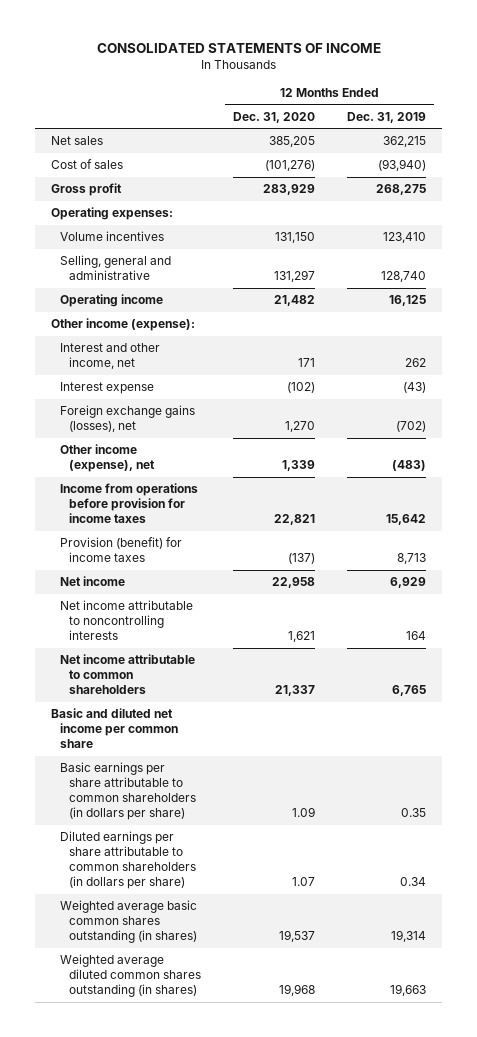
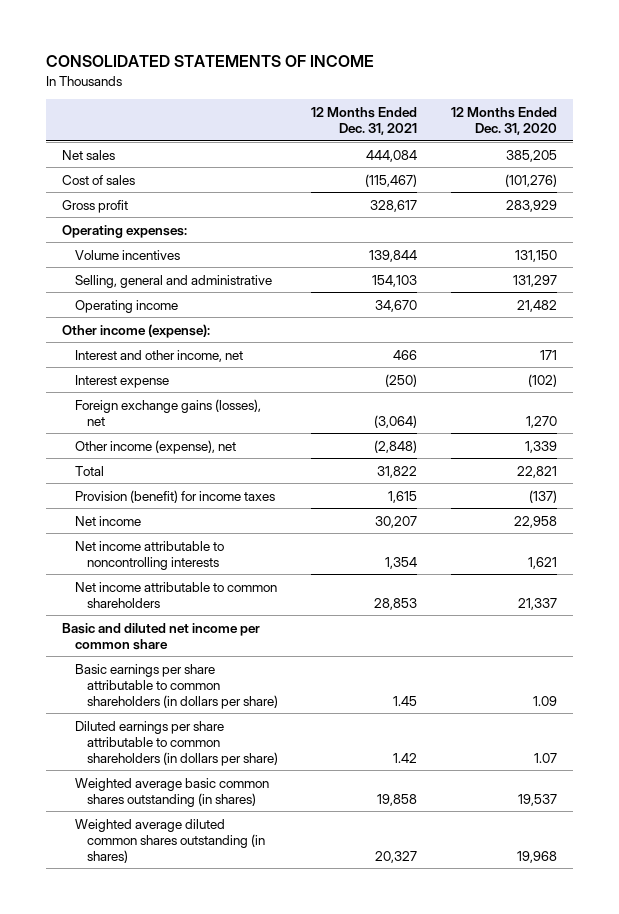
- | 12 Months Ended Dec. 31, 2020 | 12 Months Ended Dec. 31, 2019
+ | 12 Months Ended Dec. 31, 2021 | 12 Months Ended Dec. 31, 2020
- Income from operations before provision for income taxes | 22,821 | 15,642
+ Total | 31,822 | 22,821

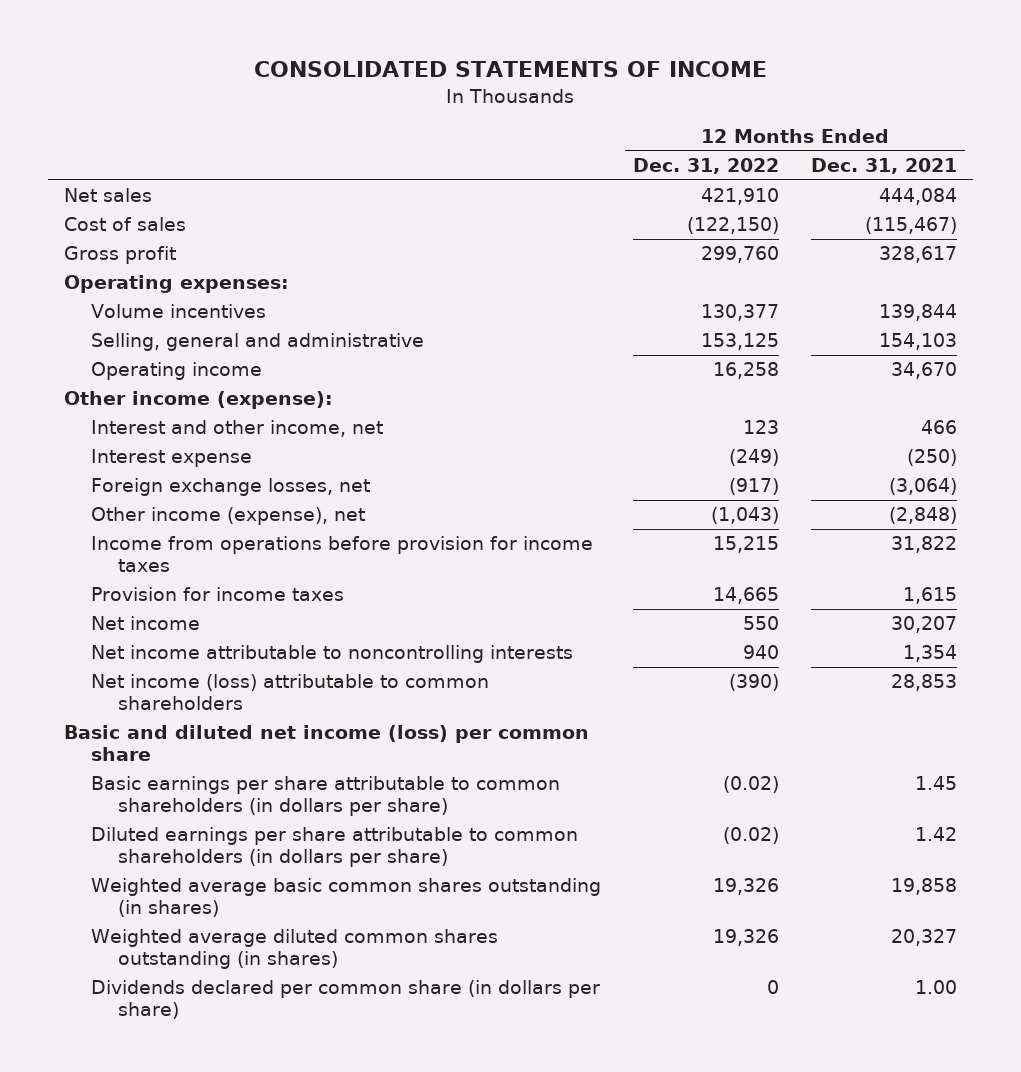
- | 12 Months Ended Dec. 31, 2021 | 12 Months Ended Dec. 31, 2020
+ | 12 Months Ended Dec. 31, 2022 | 12 Months Ended Dec. 31, 2021
- Foreign exchange gains (losses), net | (3,064) | 1,270
+ Foreign exchange losses, net | (917) | (3,064)
- Total | 31,822 | 22,821
- Provision (benefit) for income taxes | 1,615 | (137)
+ Income from operations before provision for income taxes | 15,215 | 31,822
+ Provision for income taxes | 14,665 | 1,615
- Net income attributable to common shareholders | 28,853 | 21,337
- Basic and diluted net income per common share
+ Net income (loss) attributable to common shareholders | (390) | 28,853
+ Basic and diluted net income (loss) per common share
+ Dividends declared per common share (in dollars per share) | 0 | 1.00

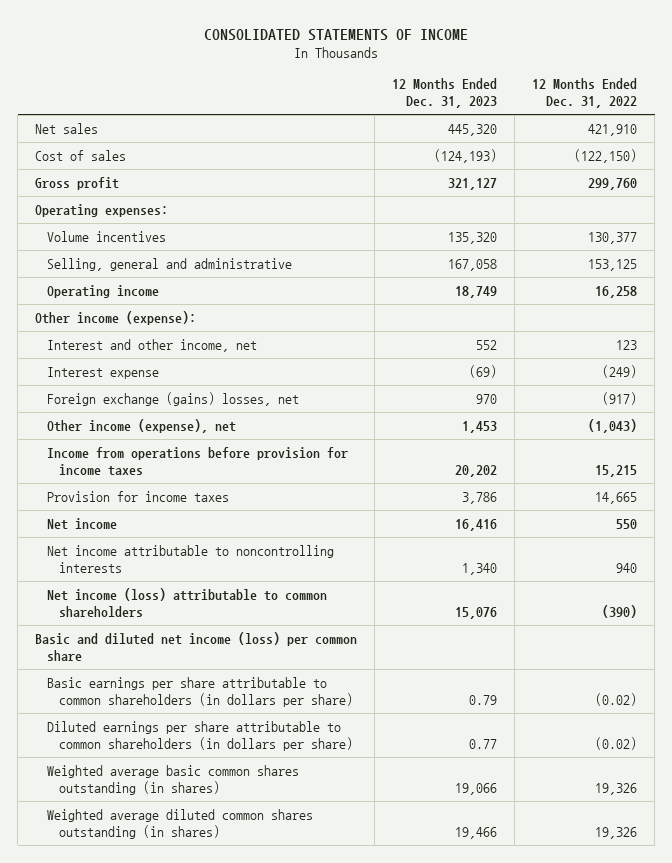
- | 12 Months Ended Dec. 31, 2022 | 12 Months Ended Dec. 31, 2021
+ | 12 Months Ended Dec. 31, 2023 | 12 Months Ended Dec. 31, 2022
- Foreign exchange losses, net | (917) | (3,064)
+ Foreign exchange (gains) losses, net | 970 | (917)
- Dividends declared per common share (in dollars per share) | 0 | 1.00

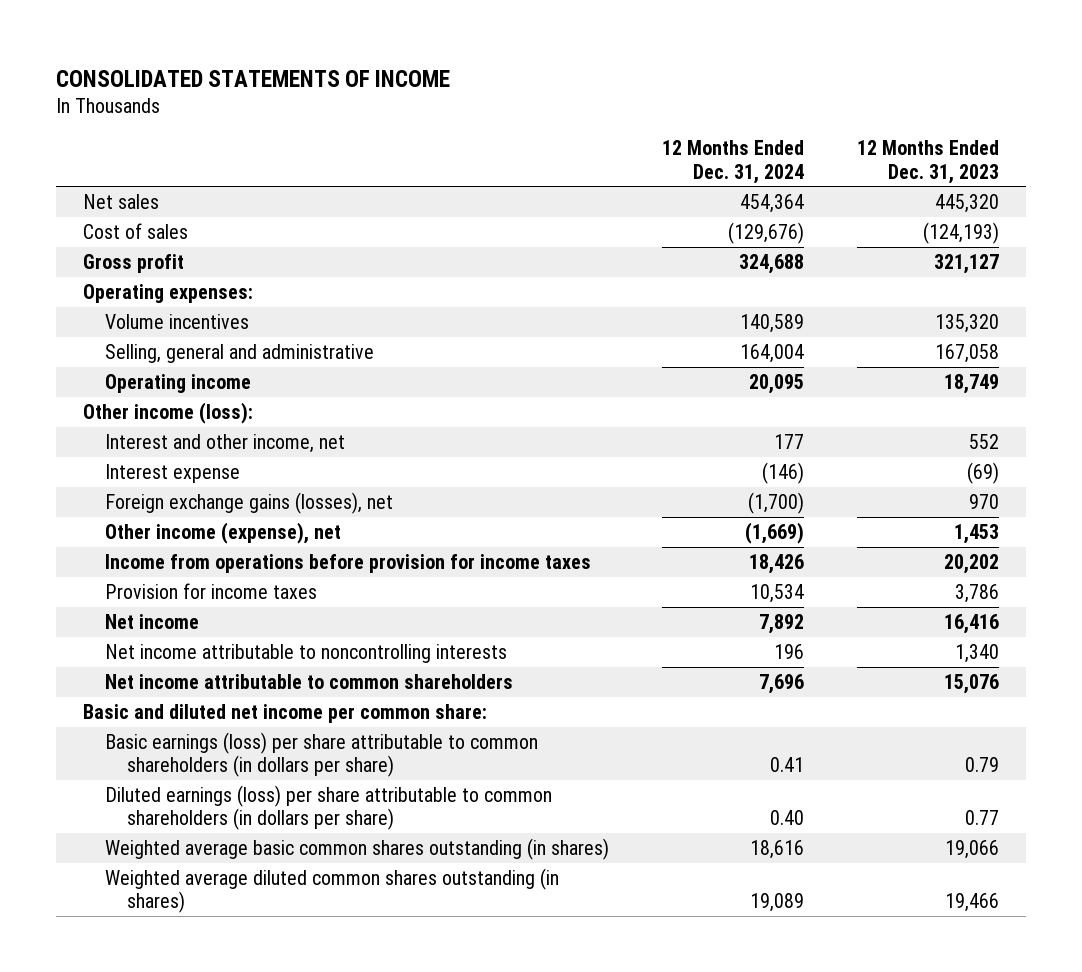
- | 12 Months Ended Dec. 31, 2023 | 12 Months Ended Dec. 31, 2022
+ | 12 Months Ended Dec. 31, 2024 | 12 Months Ended Dec. 31, 2023
- Other income (expense):
+ Other income (loss):
- Foreign exchange (gains) losses, net | 970 | (917)
+ Foreign exchange gains (losses), net | (1,700) | 970
- Net income (loss) attributable to common shareholders | 15,076 | (390)
- Basic and diluted net income (loss) per common share
- Basic earnings per share attributable to common shareholders (in dollars per share) | 0.79 | (0.02)
- Diluted earnings per share attributable to common shareholders (in dollars per share) | 0.77 | (0.02)
+ Net income attributable to common shareholders | 7,696 | 15,076
+ Basic and diluted net income per common share:
+ Basic earnings (loss) per share attributable to common shareholders (in dollars per share) | 0.41 | 0.79
+ Diluted earnings (loss) per share attributable to common shareholders (in dollars per share) | 0.40 | 0.77

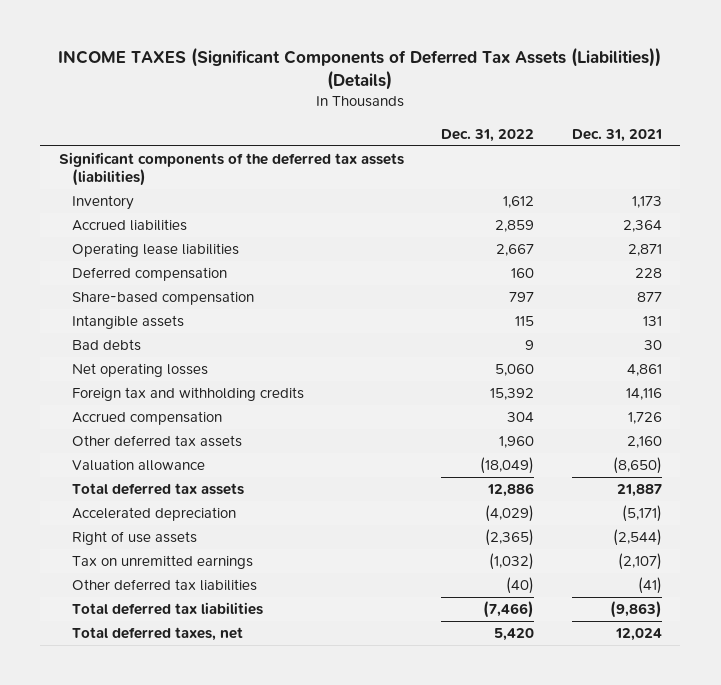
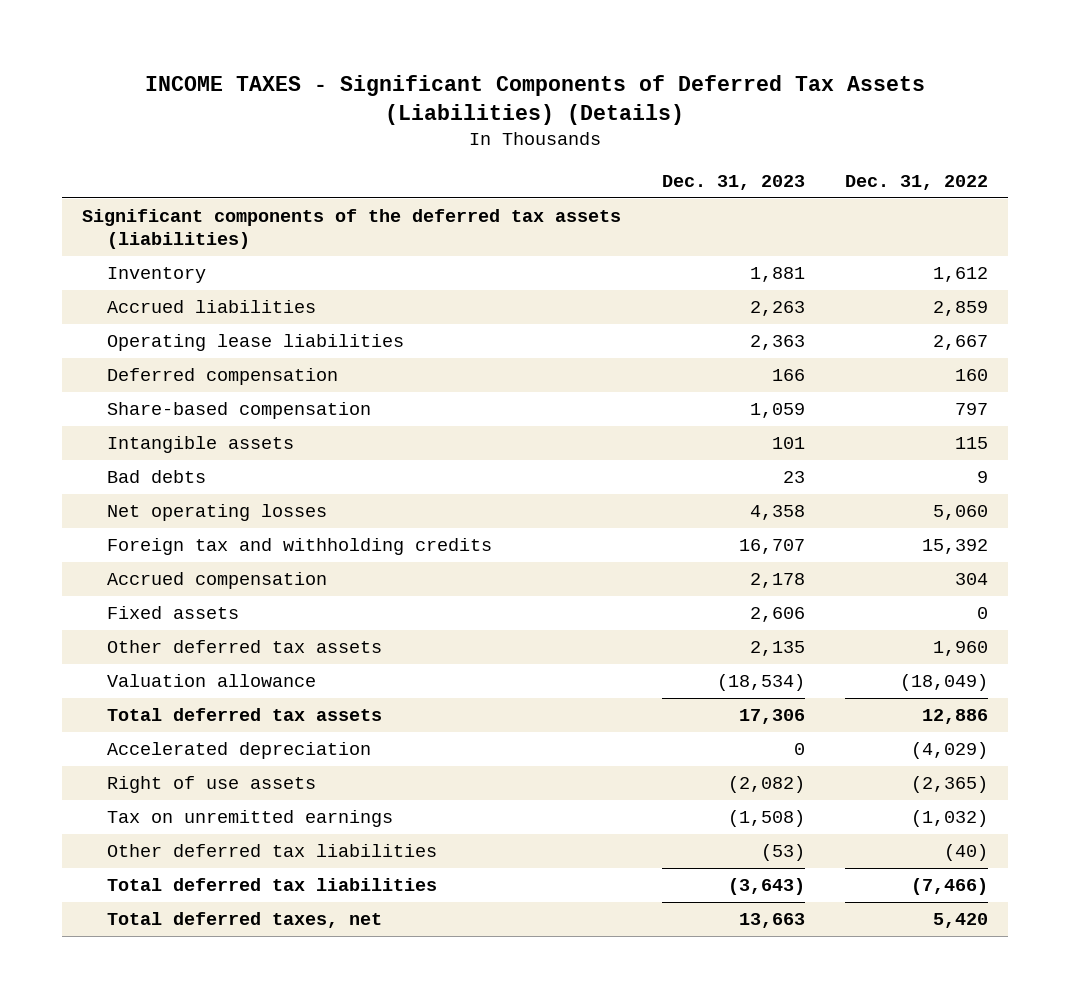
- INCOME TAXES (Significant Components of Deferred Tax Assets (Liabilities)) (Details)
+ INCOME TAXES - Significant Components of Deferred Tax Assets (Liabilities) (Details)
- | Dec. 31, 2022 | Dec. 31, 2021
+ | Dec. 31, 2023 | Dec. 31, 2022
+ Fixed assets | 2,606 | 0

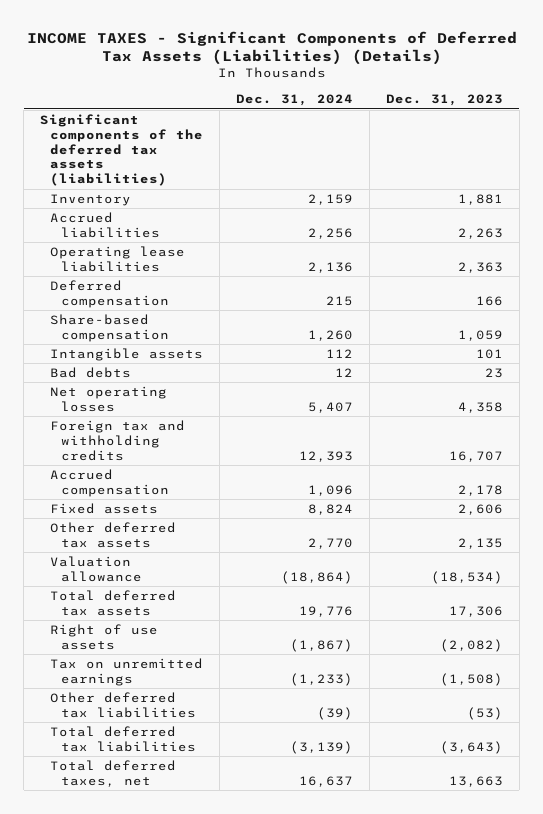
- | Dec. 31, 2023 | Dec. 31, 2022
+ | Dec. 31, 2024 | Dec. 31, 2023
- Accelerated depreciation | 0 | (4,029)

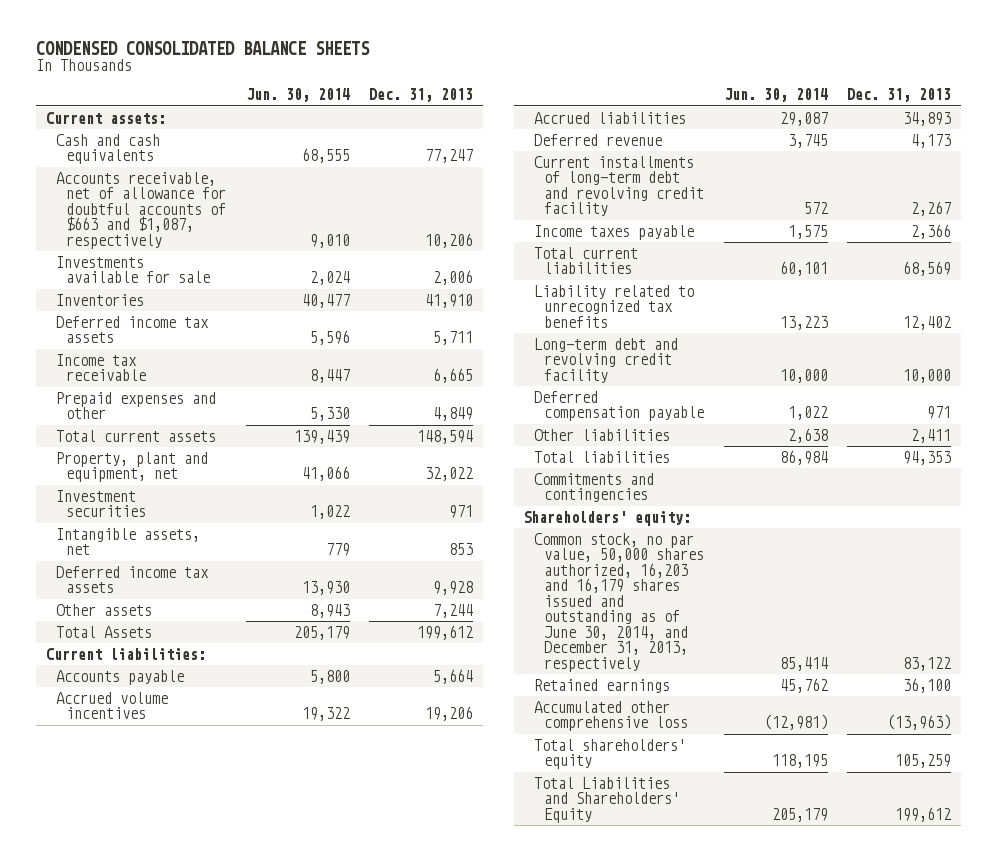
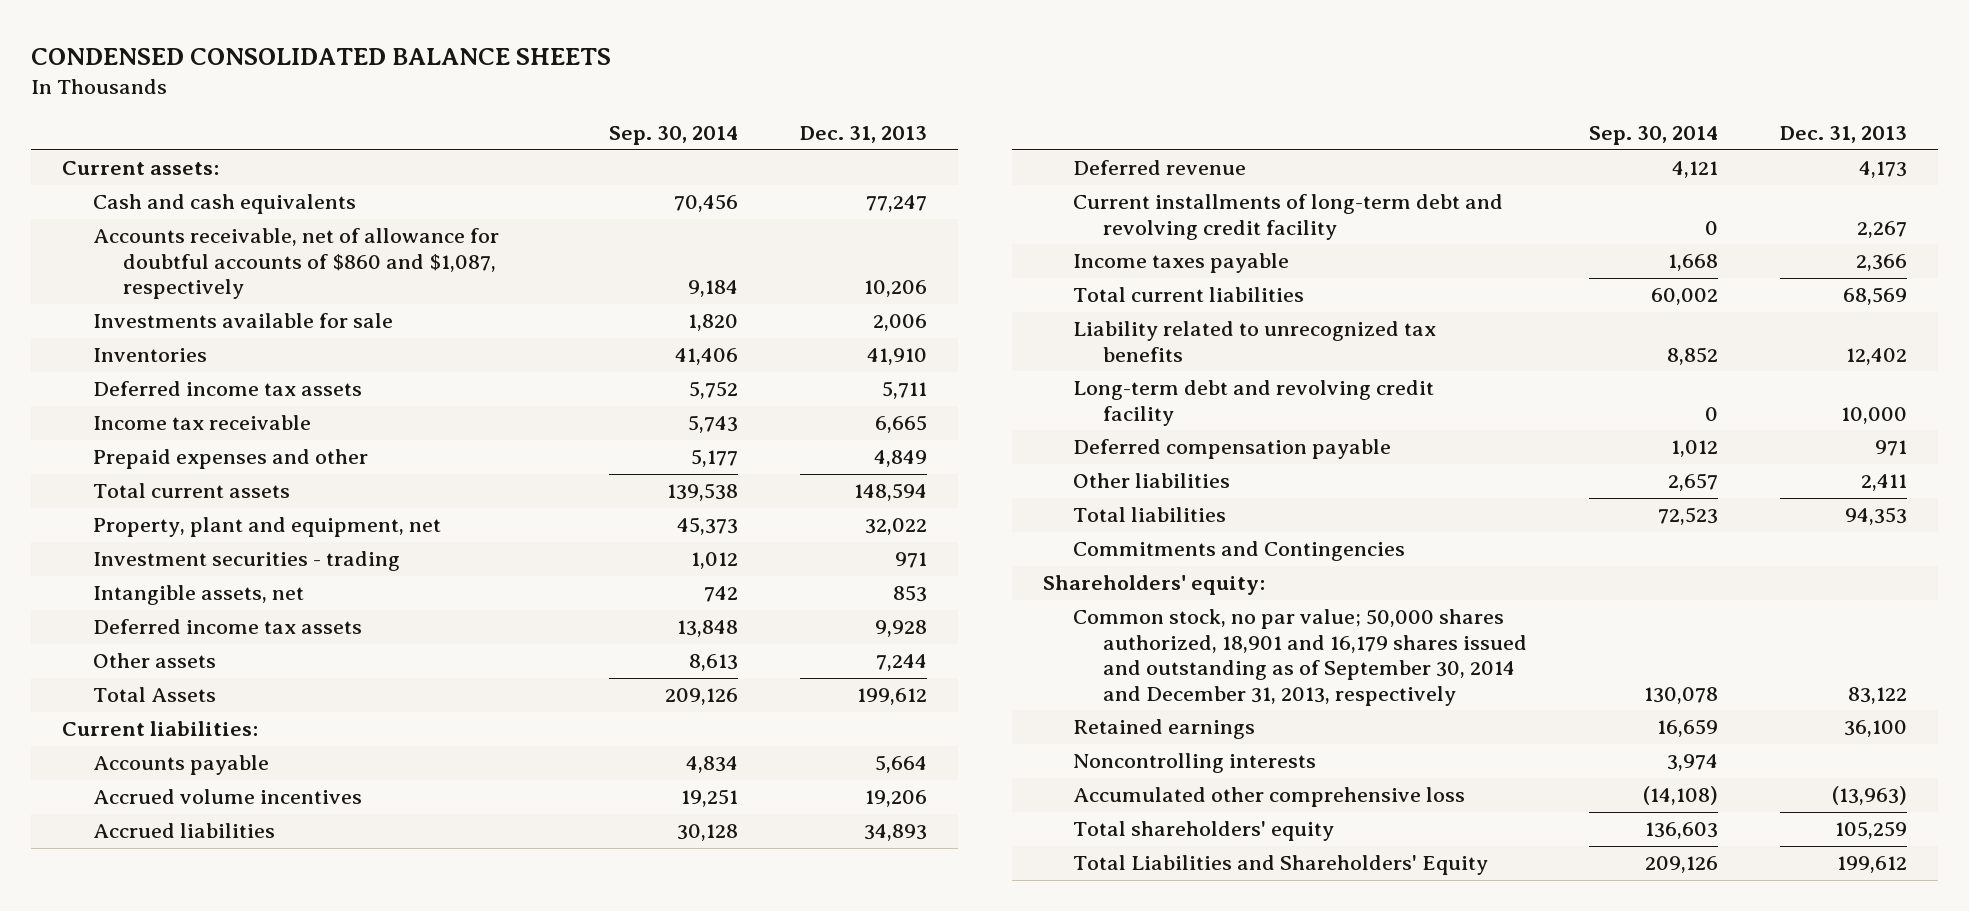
- | Jun. 30, 2014 | Dec. 31, 2013
+ | Sep. 30, 2014 | Dec. 31, 2013
- Accounts receivable, net of allowance for doubtful accounts of $663 and $1,087, respectively | 9,010 | 10,206
+ Accounts receivable, net of allowance for doubtful accounts of $860 and $1,087, respectively | 9,184 | 10,206
- Investment securities | 1,022 | 971
+ Investment securities - trading | 1,012 | 971
- Commitments and contingencies
+ Commitments and Contingencies
- Common stock, no par value, 50,000 shares authorized, 16,203 and 16,179 shares issued and outstanding as of June 30, 2014, and December 31, 2013, respectively | 85,414 | 83,122
+ Common stock, no par value; 50,000 shares authorized, 18,901 and 16,179 shares issued and outstanding as of September 30, 2014 and December 31, 2013, respectively | 130,078 | 83,122
+ Noncontrolling interests | 3,974 |

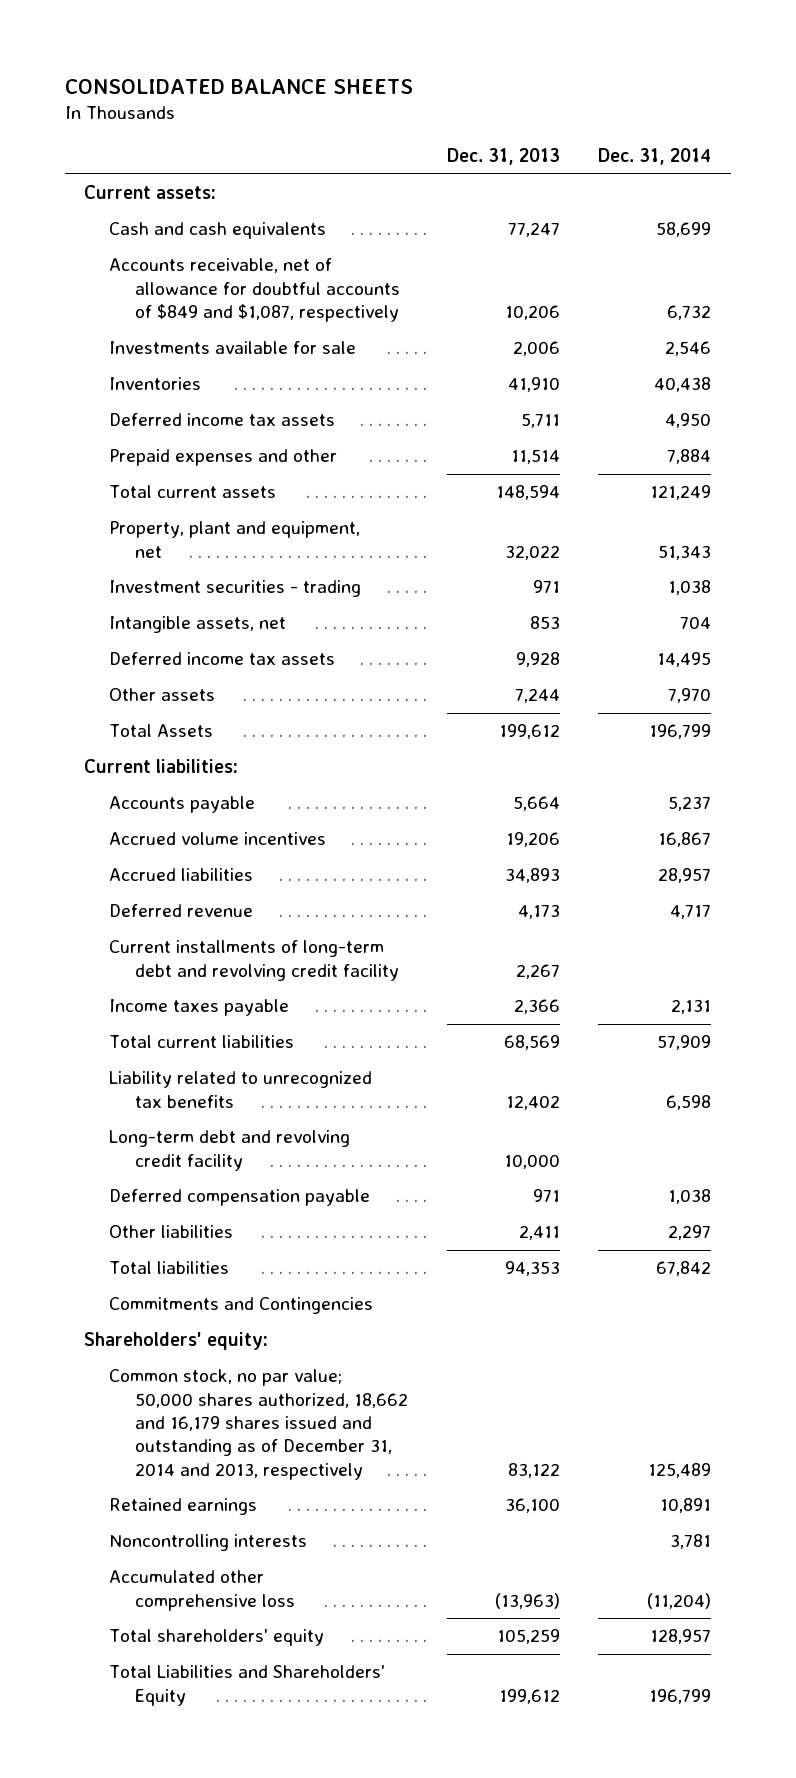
- CONDENSED CONSOLIDATED BALANCE SHEETS
+ CONSOLIDATED BALANCE SHEETS
- | Sep. 30, 2014 | Dec. 31, 2013
+ | Dec. 31, 2013 | Dec. 31, 2014
- Accounts receivable, net of allowance for doubtful accounts of $860 and $1,087, respectively | 9,184 | 10,206
+ Accounts receivable, net of allowance for doubtful accounts of $849 and $1,087, respectively | 10,206 | 6,732
- Income tax receivable | 5,743 | 6,665
- Prepaid expenses and other | 5,177 | 4,849
+ Prepaid expenses and other | 11,514 | 7,884
- Common stock, no par value; 50,000 shares authorized, 18,901 and 16,179 shares issued and outstanding as of September 30, 2014 and December 31, 2013, respectively | 130,078 | 83,122
+ Common stock, no par value; 50,000 shares authorized, 18,662 and 16,179 shares issued and outstanding as of December 31, 2014 and 2013, respectively | 83,122 | 125,489

